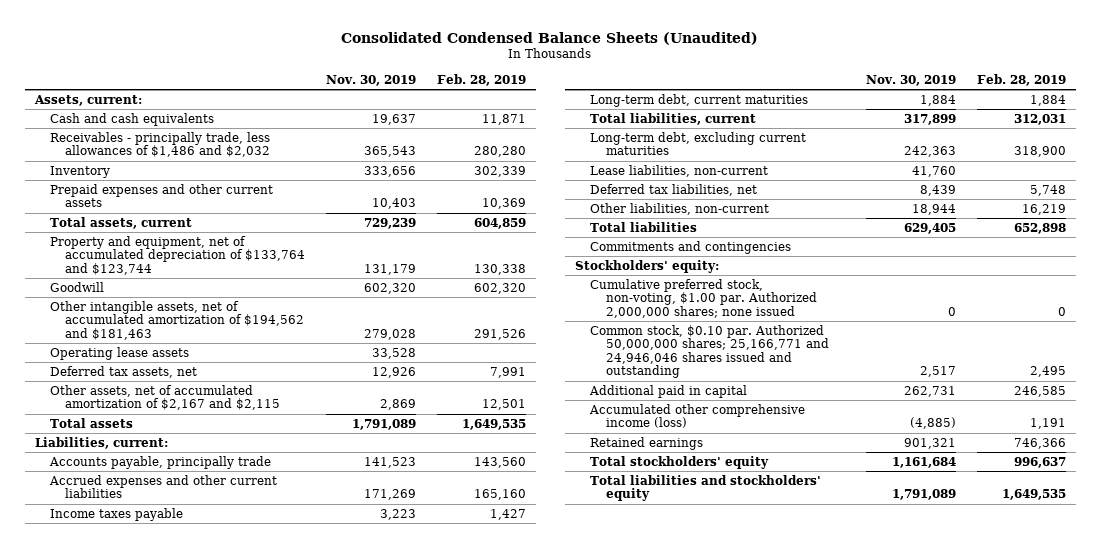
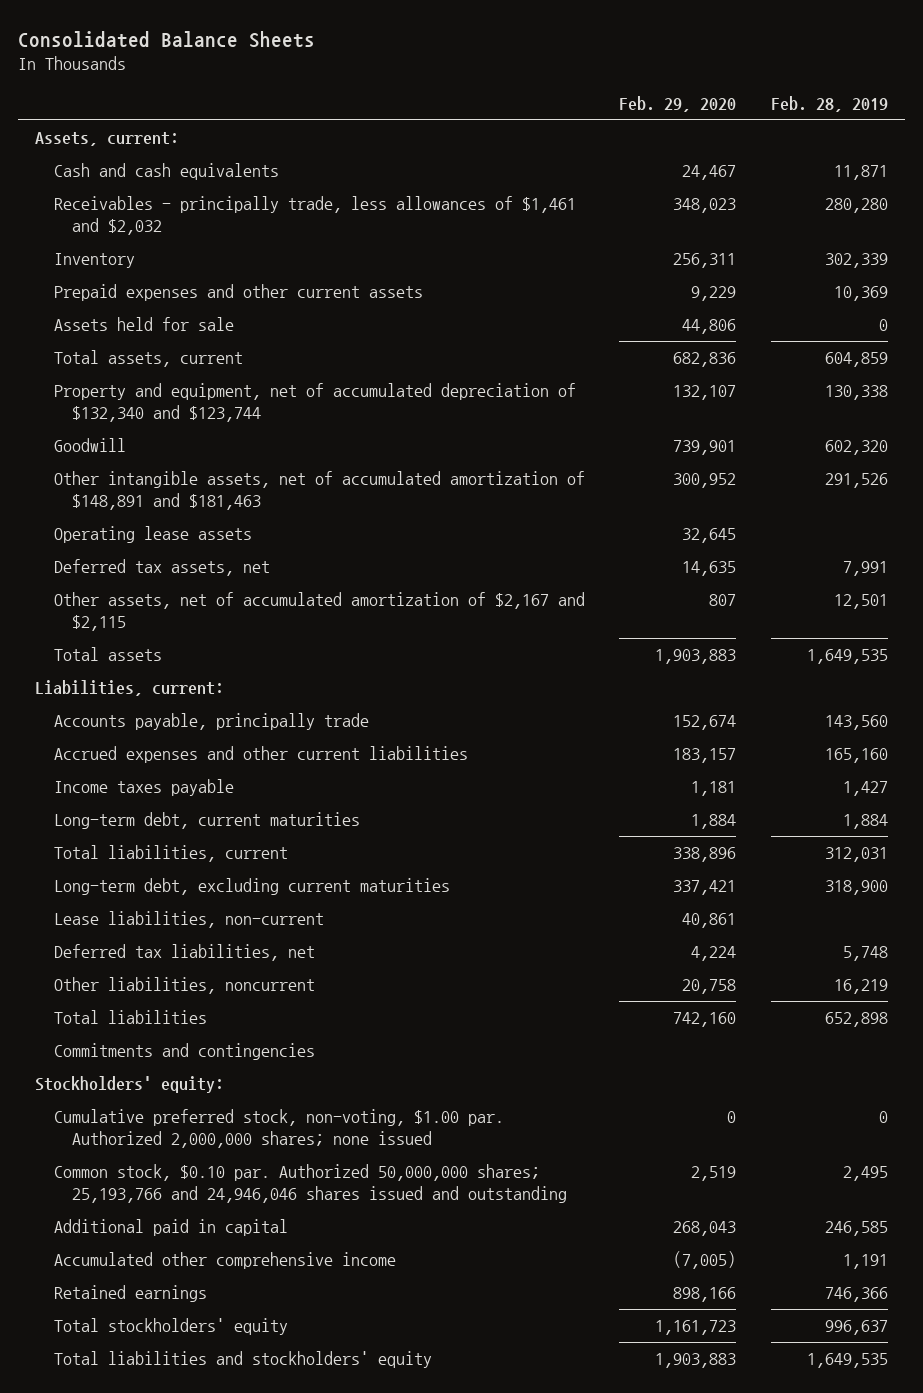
- Consolidated Condensed Balance Sheets (Unaudited)
+ Consolidated Balance Sheets
- | Nov. 30, 2019 | Feb. 28, 2019
+ | Feb. 29, 2020 | Feb. 28, 2019
- Receivables - principally trade, less allowances of $1,486 and $2,032 | 365,543 | 280,280
+ Receivables - principally trade, less allowances of $1,461 and $2,032 | 348,023 | 280,280
+ Assets held for sale | 44,806 | 0
- Property and equipment, net of accumulated depreciation of $133,764 and $123,744 | 131,179 | 130,338
+ Property and equipment, net of accumulated depreciation of $132,340 and $123,744 | 132,107 | 130,338
- Other intangible assets, net of accumulated amortization of $194,562 and $181,463 | 279,028 | 291,526
+ Other intangible assets, net of accumulated amortization of $148,891 and $181,463 | 300,952 | 291,526
- Other liabilities, non-current | 18,944 | 16,219
+ Other liabilities, noncurrent | 20,758 | 16,219
- Common stock, $0.10 par. Authorized 50,000,000 shares; 25,166,771 and 24,946,046 shares issued and outstanding | 2,517 | 2,495
+ Common stock, $0.10 par. Authorized 50,000,000 shares; 25,193,766 and 24,946,046 shares issued and outstanding | 2,519 | 2,495
- Accumulated other comprehensive income (loss) | (4,885) | 1,191
+ Accumulated other comprehensive income | (7,005) | 1,191

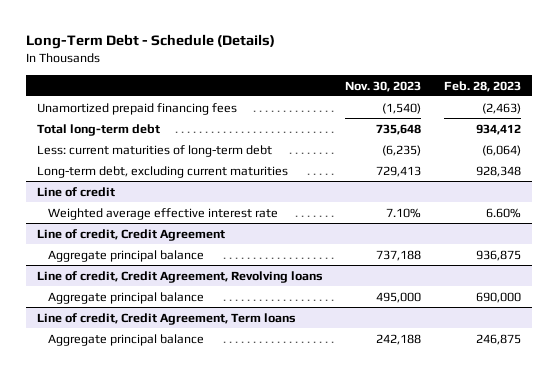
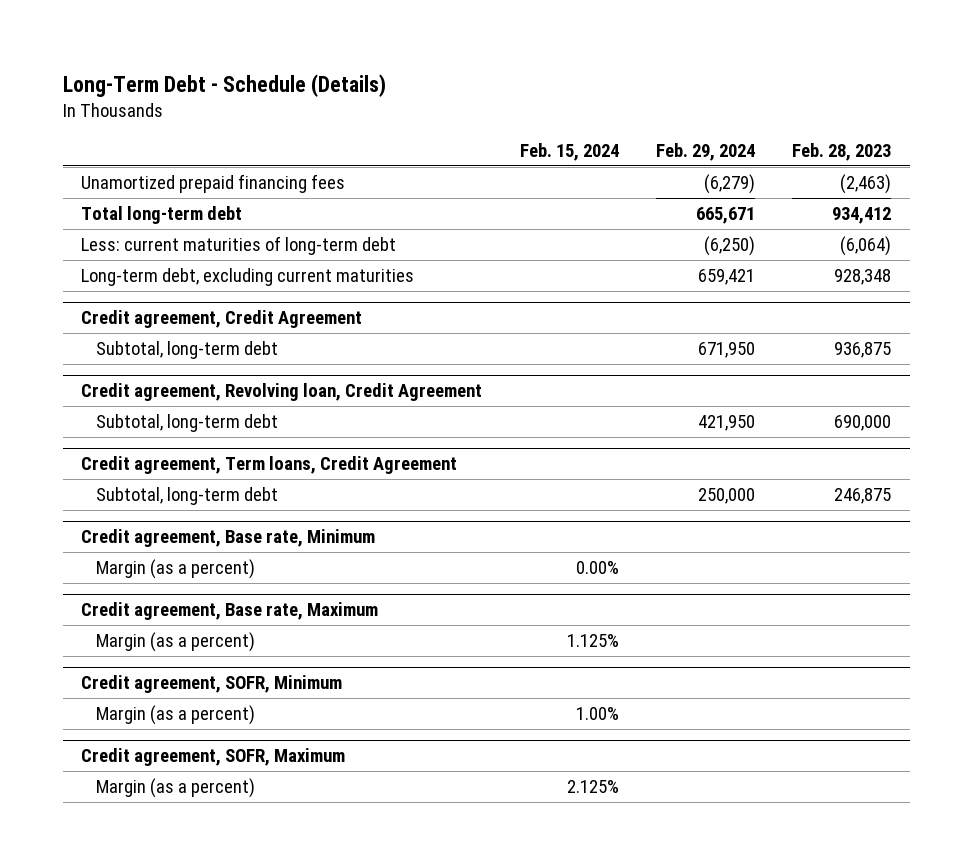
- | Nov. 30, 2023 | Feb. 28, 2023
+ | Feb. 15, 2024 | Feb. 29, 2024 | Feb. 28, 2023
- Line of credit
- Weighted average effective interest rate | 7.10% | 6.60%
- Line of credit, Credit Agreement
- Aggregate principal balance | 737,188 | 936,875
- Line of credit, Credit Agreement, Revolving loans
- Aggregate principal balance | 495,000 | 690,000
- Line of credit, Credit Agreement, Term loans
- Aggregate principal balance | 242,188 | 246,875
+ Credit agreement, Credit Agreement
+ Subtotal, long-term debt | | 671,950 | 936,875
+ Credit agreement, Revolving loan, Credit Agreement
+ Subtotal, long-term debt | | 421,950 | 690,000
+ Credit agreement, Term loans, Credit Agreement
+ Subtotal, long-term debt | | 250,000 | 246,875
+ Credit agreement, Base rate, Minimum
+ Margin (as a percent) | 0.00% | |
+ Credit agreement, Base rate, Maximum
+ Margin (as a percent) | 1.125% | |
+ Credit agreement, SOFR, Minimum
+ Margin (as a percent) | 1.00% | |
+ Credit agreement, SOFR, Maximum
+ Margin (as a percent) | 2.125% | |

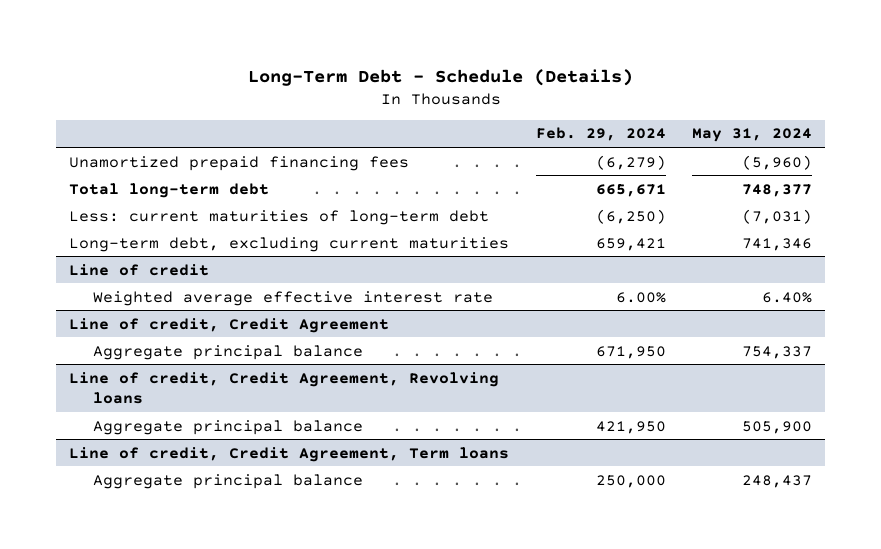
- | Feb. 15, 2024 | Feb. 29, 2024 | Feb. 28, 2023
+ | Feb. 29, 2024 | May 31, 2024
- Credit agreement, Credit Agreement
- Subtotal, long-term debt | | 671,950 | 936,875
- Credit agreement, Revolving loan, Credit Agreement
- Subtotal, long-term debt | | 421,950 | 690,000
- Credit agreement, Term loans, Credit Agreement
- Subtotal, long-term debt | | 250,000 | 246,875
- Credit agreement, Base rate, Minimum
- Margin (as a percent) | 0.00% | |
- Credit agreement, Base rate, Maximum
- Margin (as a percent) | 1.125% | |
- Credit agreement, SOFR, Minimum
- Margin (as a percent) | 1.00% | |
- Credit agreement, SOFR, Maximum
- Margin (as a percent) | 2.125% | |
+ Line of credit
+ Weighted average effective interest rate | 6.00% | 6.40%
+ Line of credit, Credit Agreement
+ Aggregate principal balance | 671,950 | 754,337
+ Line of credit, Credit Agreement, Revolving loans
+ Aggregate principal balance | 421,950 | 505,900
+ Line of credit, Credit Agreement, Term loans
+ Aggregate principal balance | 250,000 | 248,437

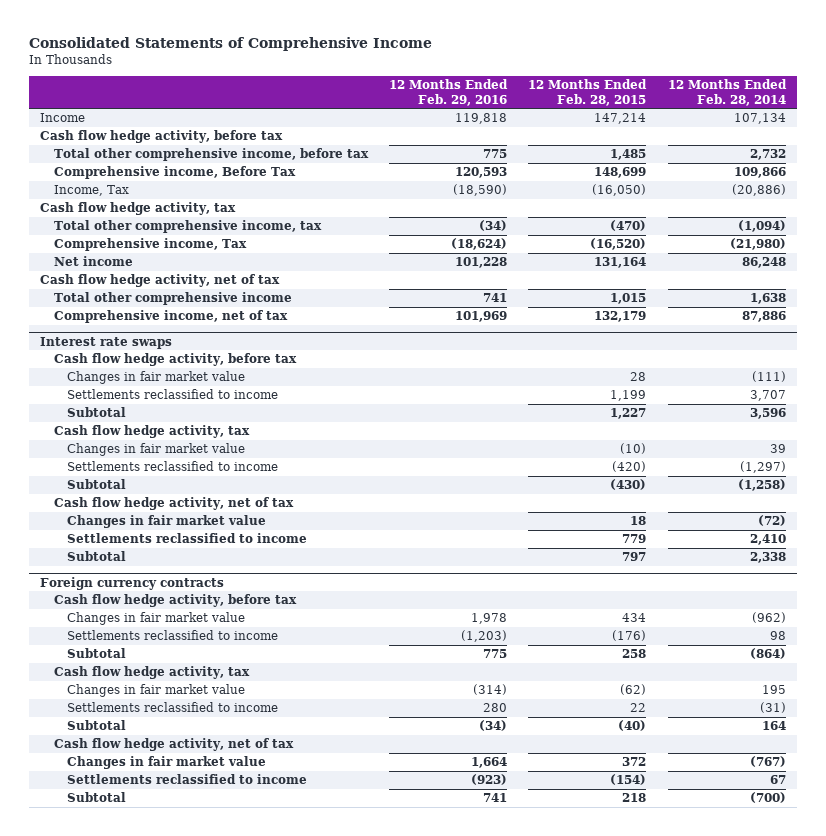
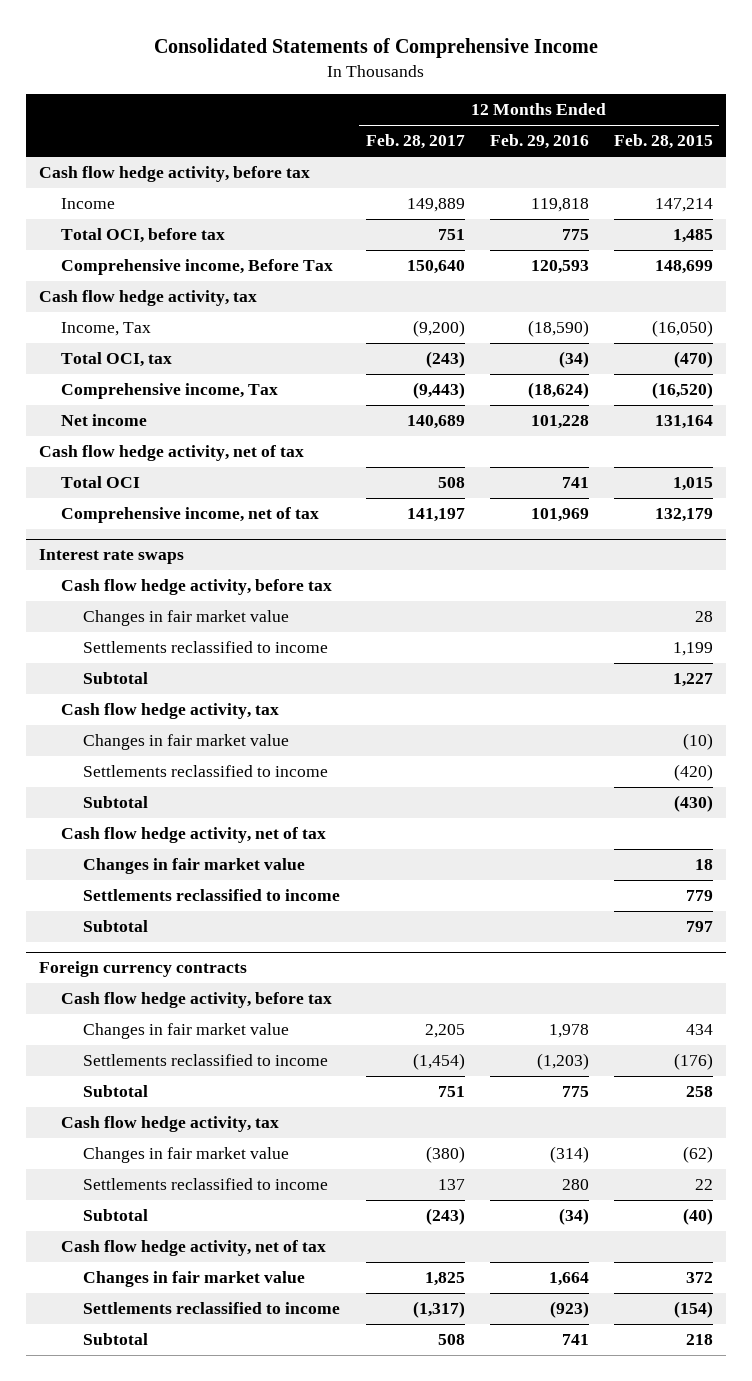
- | 12 Months Ended Feb. 29, 2016 | 12 Months Ended Feb. 28, 2015 | 12 Months Ended Feb. 28, 2014
+ | 12 Months Ended Feb. 28, 2017 | 12 Months Ended Feb. 29, 2016 | 12 Months Ended Feb. 28, 2015
- Total other comprehensive income, before tax | 775 | 1,485 | 2,732
moved down: Income | 149,889 | 119,818 | 147,214
+ Total OCI, before tax | 751 | 775 | 1,485
- Total other comprehensive income, tax | (34) | (470) | (1,094)
moved down: Income, Tax | (9,200) | (18,590) | (16,050)
+ Total OCI, tax | (243) | (34) | (470)
- Total other comprehensive income | 741 | 1,015 | 1,638
+ Total OCI | 508 | 741 | 1,015

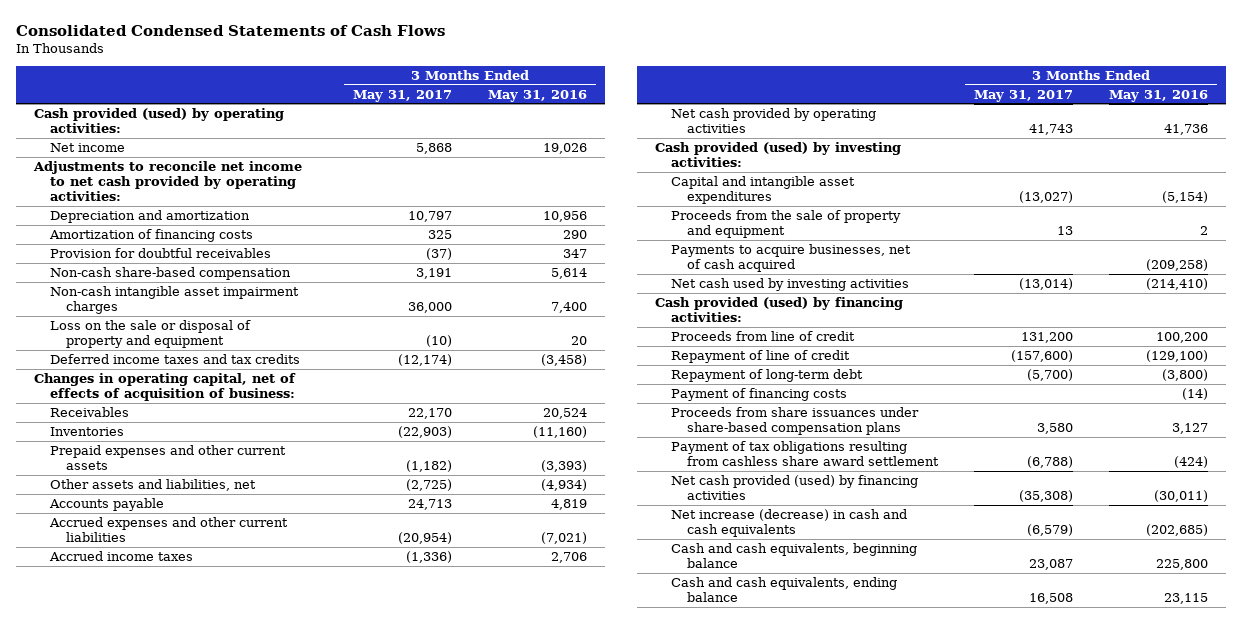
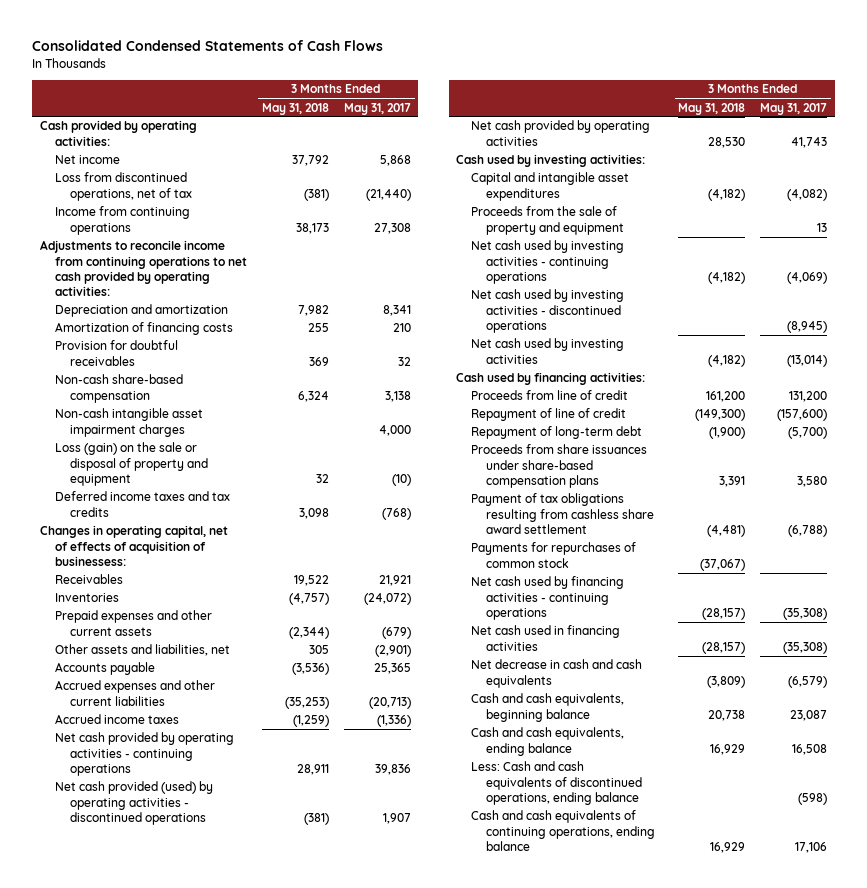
- | 3 Months Ended May 31, 2017 | 3 Months Ended May 31, 2016
+ | 3 Months Ended May 31, 2018 | 3 Months Ended May 31, 2017
- Cash provided (used) by operating activities:
+ Cash provided by operating activities:
- Adjustments to reconcile net income to net cash provided by operating activities:
- Depreciation and amortization | 10,797 | 10,956
- Amortization of financing costs | 325 | 290
- Provision for doubtful receivables | (37) | 347
- Non-cash share-based compensation | 3,191 | 5,614
- Non-cash intangible asset impairment charges | 36,000 | 7,400
- Loss on the sale or disposal of property and equipment | (10) | 20
- Deferred income taxes and tax credits | (12,174) | (3,458)
- Changes in operating capital, net of effects of acquisition of business:
- Receivables | 22,170 | 20,524
- Inventories | (22,903) | (11,160)
- Prepaid expenses and other current assets | (1,182) | (3,393)
- Other assets and liabilities, net | (2,725) | (4,934)
- Accounts payable | 24,713 | 4,819
- Accrued expenses and other current liabilities | (20,954) | (7,021)
+ Loss from discontinued operations, net of tax | (381) | (21,440)
+ Income from continuing operations | 38,173 | 27,308
+ Adjustments to reconcile income from continuing operations to net cash provided by operating activities:
+ Depreciation and amortization | 7,982 | 8,341
+ Amortization of financing costs | 255 | 210
+ Provision for doubtful receivables | 369 | 32
+ Non-cash share-based compensation | 6,324 | 3,138
+ Non-cash intangible asset impairment charges | | 4,000
+ Loss (gain) on the sale or disposal of property and equipment | 32 | (10)
+ Deferred income taxes and tax credits | 3,098 | (768)
+ Changes in operating capital, net of effects of acquisition of businessess:
+ Receivables | 19,522 | 21,921
+ Inventories | (4,757) | (24,072)
+ Prepaid expenses and other current assets | (2,344) | (679)
+ Other assets and liabilities, net | 305 | (2,901)
+ Accounts payable | (3,536) | 25,365
+ Accrued expenses and other current liabilities | (35,253) | (20,713)
+ Net cash provided by operating activities - continuing operations | 28,911 | 39,836
+ Net cash provided (used) by operating activities - discontinued operations | (381) | 1,907
- Cash provided (used) by investing activities:
- Capital and intangible asset expenditures | (13,027) | (5,154)
+ Cash used by investing activities:
+ Capital and intangible asset expenditures | (4,182) | (4,082)
- Payments to acquire businesses, net of cash acquired | | (209,258)
+ Net cash used by investing activities - continuing operations | (4,182) | (4,069)
+ Net cash used by investing activities - discontinued operations | | (8,945)
- Cash provided (used) by financing activities:
+ Cash used by financing activities:
- Payment of financing costs | | (14)
- Net cash provided (used) by financing activities | (35,308) | (30,011)
- Net increase (decrease) in cash and cash equivalents | (6,579) | (202,685)
+ Payments for repurchases of common stock | (37,067) |
+ Net cash used by financing activities - continuing operations | (28,157) | (35,308)
+ Net cash used in financing activities | (28,157) | (35,308)
+ Net decrease in cash and cash equivalents | (3,809) | (6,579)
+ Less: Cash and cash equivalents of discontinued operations, ending balance | | (598)
+ Cash and cash equivalents of continuing operations, ending balance | 16,929 | 17,106

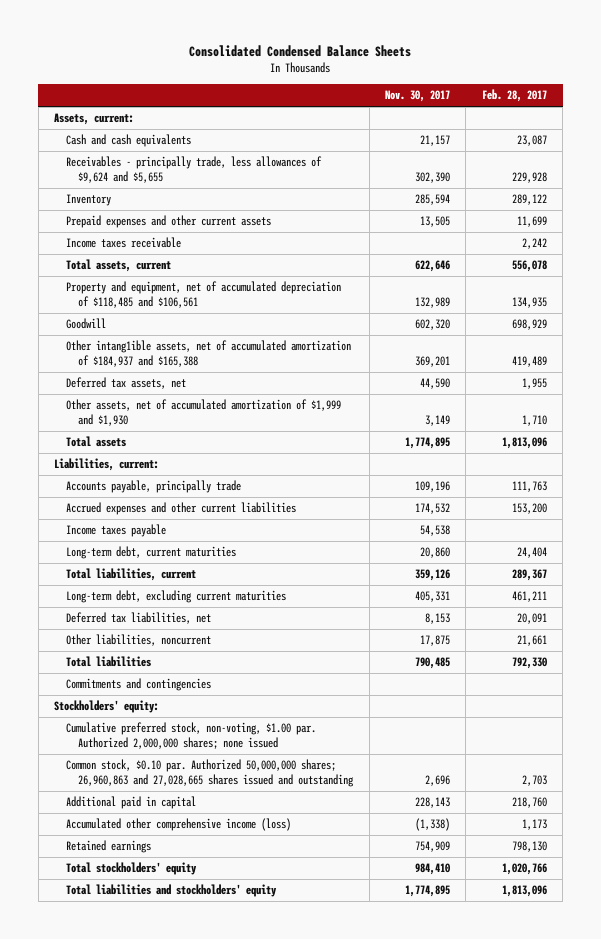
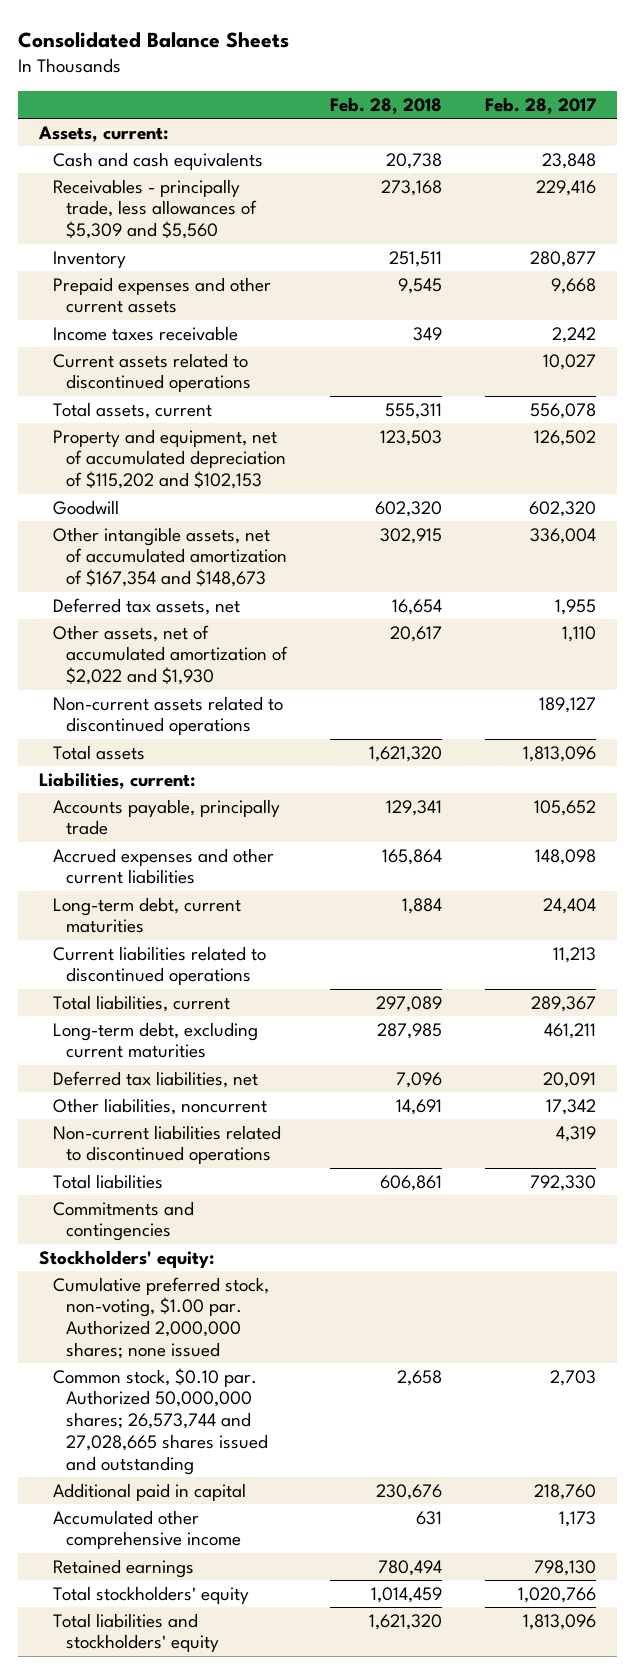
- Consolidated Condensed Balance Sheets
+ Consolidated Balance Sheets
- | Nov. 30, 2017 | Feb. 28, 2017
+ | Feb. 28, 2018 | Feb. 28, 2017
- Cash and cash equivalents | 21,157 | 23,087
- Receivables - principally trade, less allowances of $9,624 and $5,655 | 302,390 | 229,928
- Inventory | 285,594 | 289,122
- Prepaid expenses and other current assets | 13,505 | 11,699
+ Cash and cash equivalents | 20,738 | 23,848
+ Receivables - principally trade, less allowances of $5,309 and $5,560 | 273,168 | 229,416
+ Inventory | 251,511 | 280,877
+ Prepaid expenses and other current assets | 9,545 | 9,668
+ Current assets related to discontinued operations | | 10,027
- Property and equipment, net of accumulated depreciation of $118,485 and $106,561 | 132,989 | 134,935
- Goodwill | 602,320 | 698,929
- Other intang1ible assets, net of accumulated amortization of $184,937 and $165,388 | 369,201 | 419,489
+ Property and equipment, net of accumulated depreciation of $115,202 and $102,153 | 123,503 | 126,502
+ Goodwill | 602,320 | 602,320
+ Other intangible assets, net of accumulated amortization of $167,354 and $148,673 | 302,915 | 336,004
- Other assets, net of accumulated amortization of $1,999 and $1,930 | 3,149 | 1,710
+ Other assets, net of accumulated amortization of $2,022 and $1,930 | 20,617 | 1,110
+ Non-current assets related to discontinued operations | | 189,127
- Accounts payable, principally trade | 109,196 | 111,763
- Accrued expenses and other current liabilities | 174,532 | 153,200
- Income taxes payable | 54,538 |
+ Accounts payable, principally trade | 129,341 | 105,652
+ Accrued expenses and other current liabilities | 165,864 | 148,098
+ Current liabilities related to discontinued operations | | 11,213
- Other liabilities, noncurrent | 17,875 | 21,661
+ Other liabilities, noncurrent | 14,691 | 17,342
+ Non-current liabilities related to discontinued operations | | 4,319
- Common stock, $0.10 par. Authorized 50,000,000 shares; 26,960,863 and 27,028,665 shares issued and outstanding | 2,696 | 2,703
+ Common stock, $0.10 par. Authorized 50,000,000 shares; 26,573,744 and 27,028,665 shares issued and outstanding | 2,658 | 2,703
- Accumulated other comprehensive income (loss) | (1,338) | 1,173
+ Accumulated other comprehensive income | 631 | 1,173

